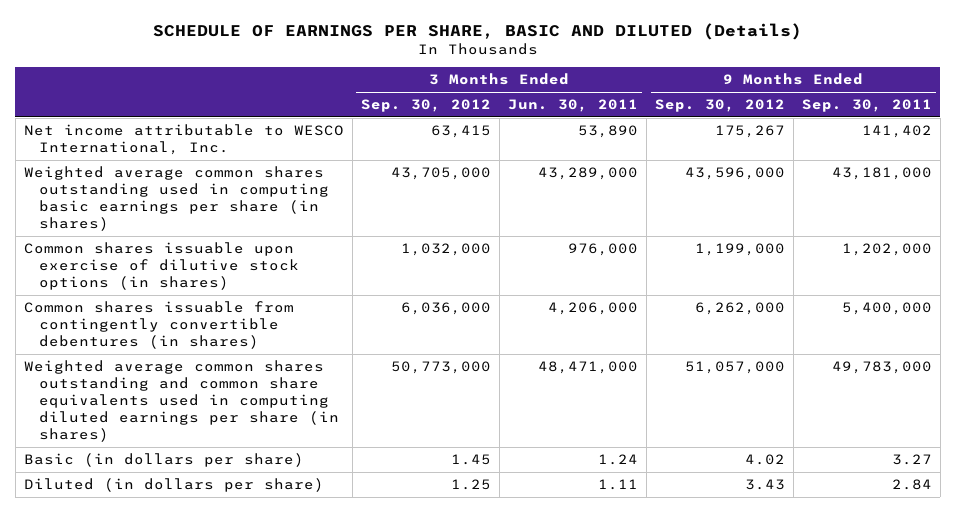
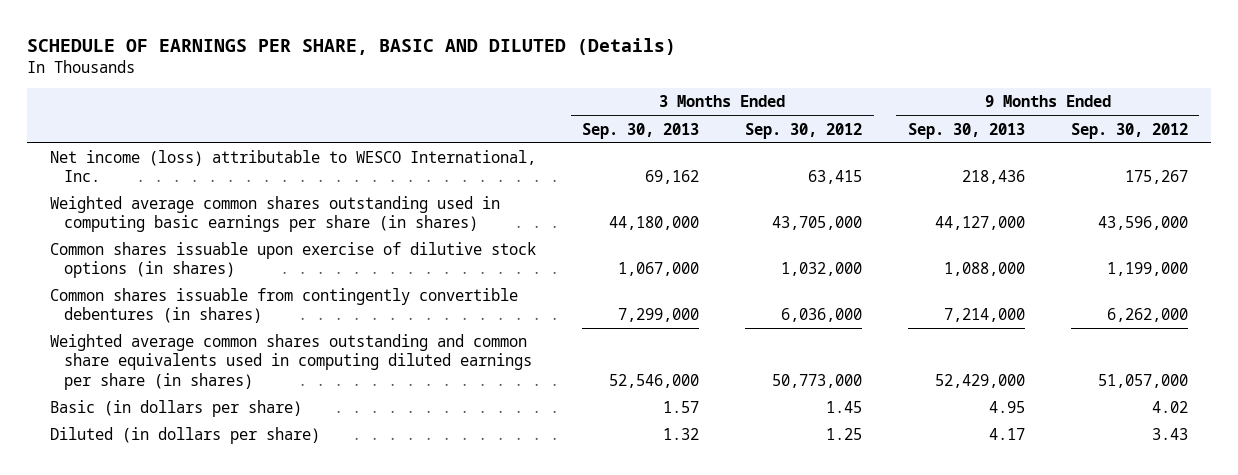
- | 3 Months Ended Sep. 30, 2012 | 3 Months Ended Jun. 30, 2011 | 9 Months Ended Sep. 30, 2012 | 9 Months Ended Sep. 30, 2011
+ | 3 Months Ended Sep. 30, 2013 | 3 Months Ended Sep. 30, 2012 | 9 Months Ended Sep. 30, 2013 | 9 Months Ended Sep. 30, 2012
- Net income attributable to WESCO International, Inc. | 63,415 | 53,890 | 175,267 | 141,402
+ Net income (loss) attributable to WESCO International, Inc. | 69,162 | 63,415 | 218,436 | 175,267

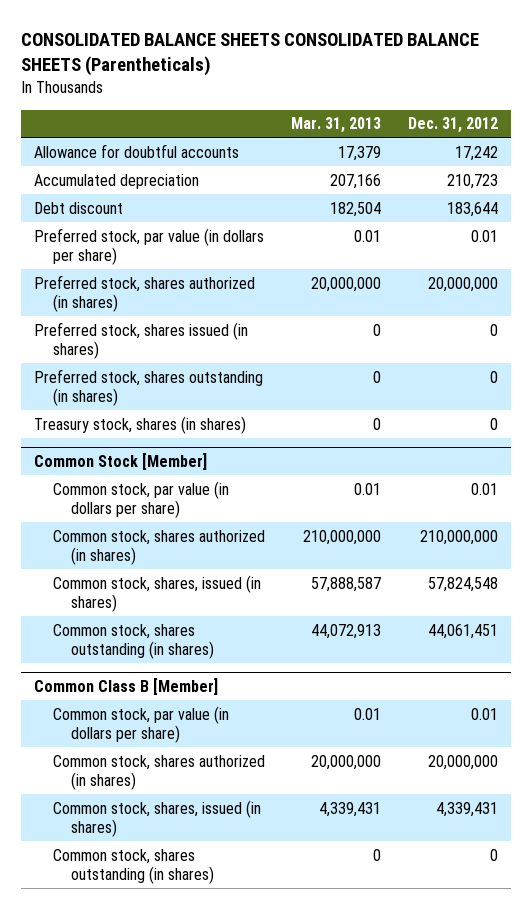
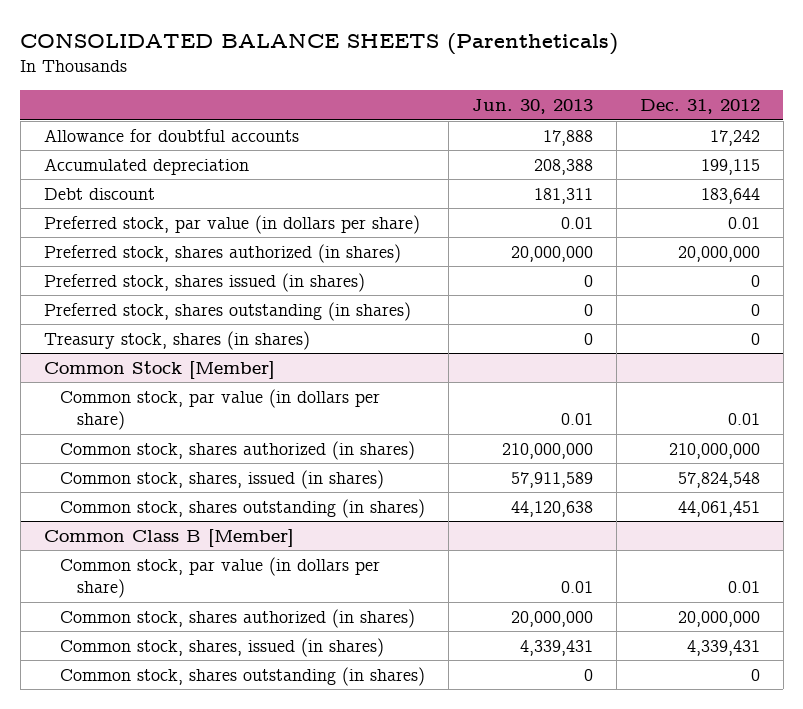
- CONSOLIDATED BALANCE SHEETS CONSOLIDATED BALANCE SHEETS (Parentheticals)
+ CONSOLIDATED BALANCE SHEETS (Parentheticals)
- | Mar. 31, 2013 | Dec. 31, 2012
+ | Jun. 30, 2013 | Dec. 31, 2012
- Accumulated depreciation | 207,166 | 210,723
+ Accumulated depreciation | 208,388 | 199,115

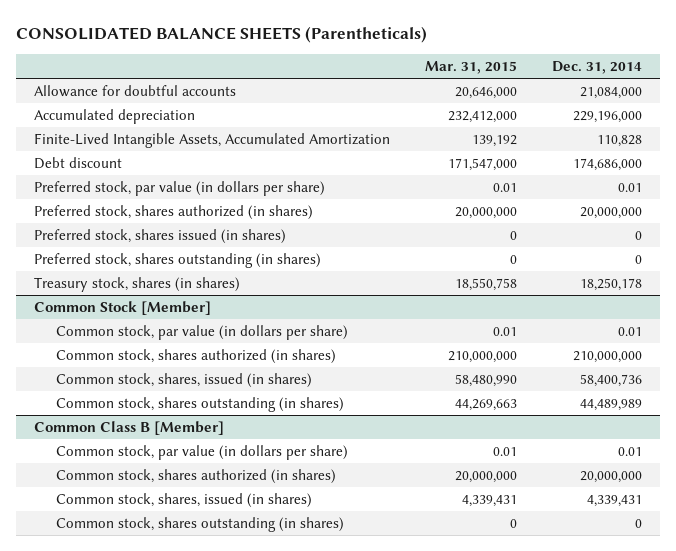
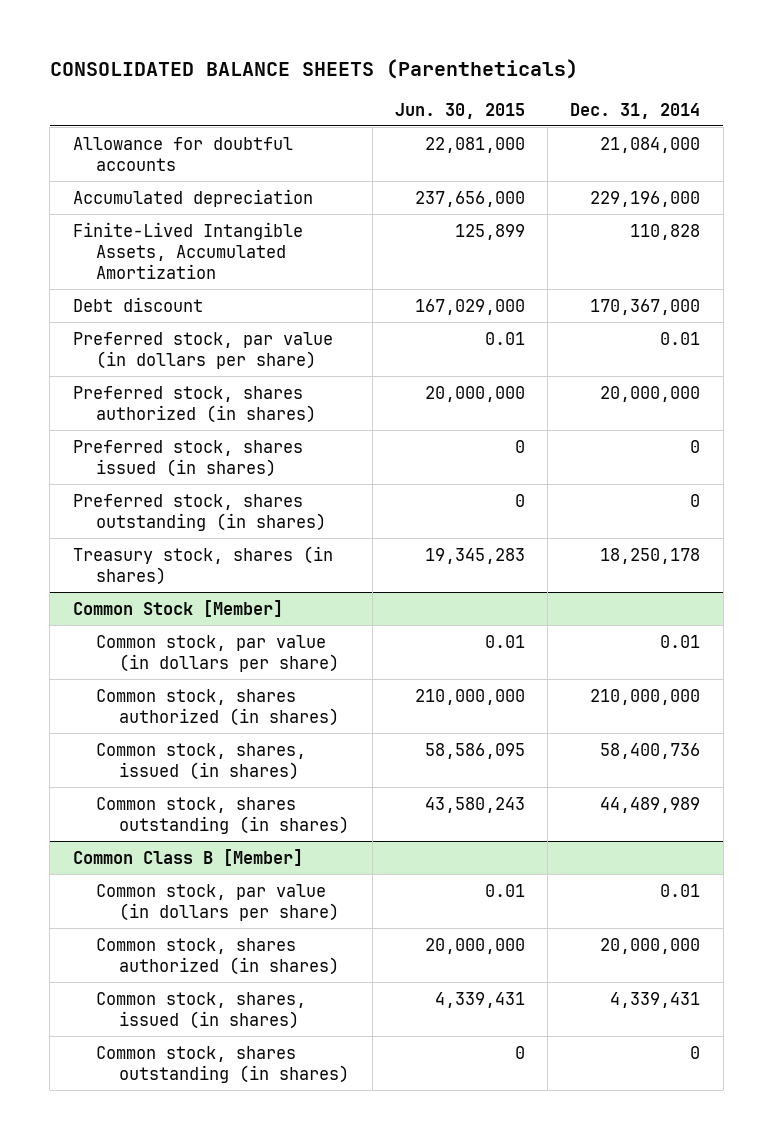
- | Mar. 31, 2015 | Dec. 31, 2014
+ | Jun. 30, 2015 | Dec. 31, 2014
- Debt discount | 171,547,000 | 174,686,000
+ Debt discount | 167,029,000 | 170,367,000

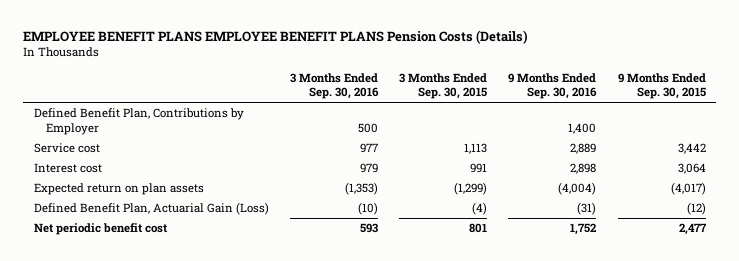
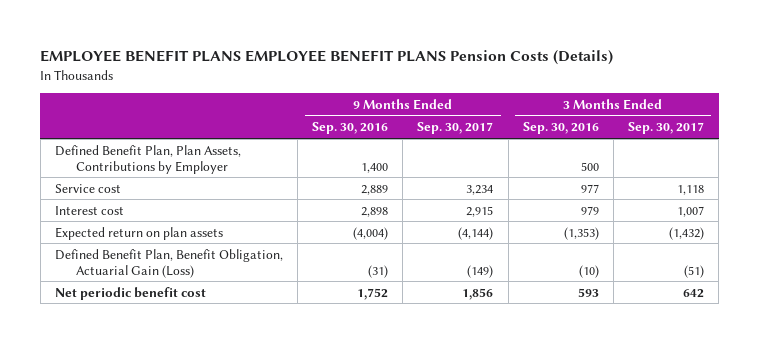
- | 3 Months Ended Sep. 30, 2016 | 3 Months Ended Sep. 30, 2015 | 9 Months Ended Sep. 30, 2016 | 9 Months Ended Sep. 30, 2015
+ | 9 Months Ended Sep. 30, 2016 | 9 Months Ended Sep. 30, 2017 | 3 Months Ended Sep. 30, 2016 | 3 Months Ended Sep. 30, 2017
- Defined Benefit Plan, Contributions by Employer | 500 | | 1,400 |
+ Defined Benefit Plan, Plan Assets, Contributions by Employer | 1,400 | | 500 |
- Defined Benefit Plan, Actuarial Gain (Loss) | (10) | (4) | (31) | (12)
+ Defined Benefit Plan, Benefit Obligation, Actuarial Gain (Loss) | (31) | (149) | (10) | (51)

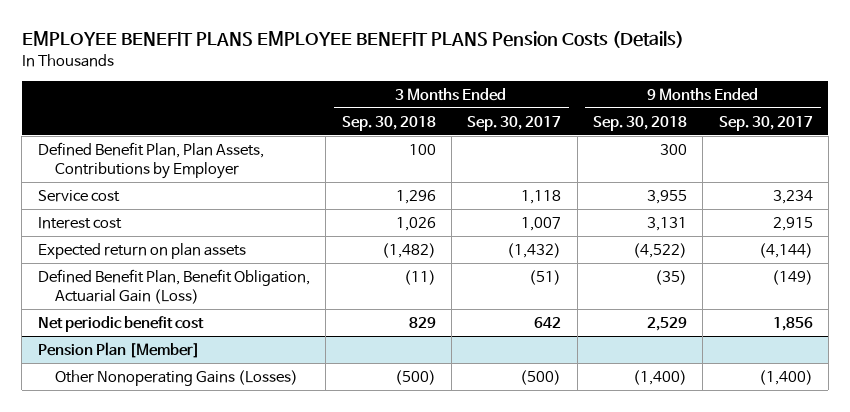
- | 9 Months Ended Sep. 30, 2016 | 9 Months Ended Sep. 30, 2017 | 3 Months Ended Sep. 30, 2016 | 3 Months Ended Sep. 30, 2017
+ | 3 Months Ended Sep. 30, 2018 | 3 Months Ended Sep. 30, 2017 | 9 Months Ended Sep. 30, 2018 | 9 Months Ended Sep. 30, 2017
+ Pension Plan [Member]
+ Other Nonoperating Gains (Losses) | (500) | (500) | (1,400) | (1,400)

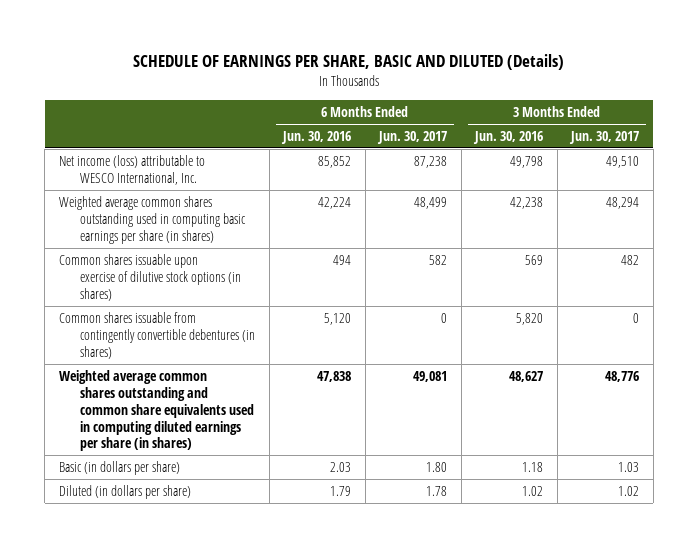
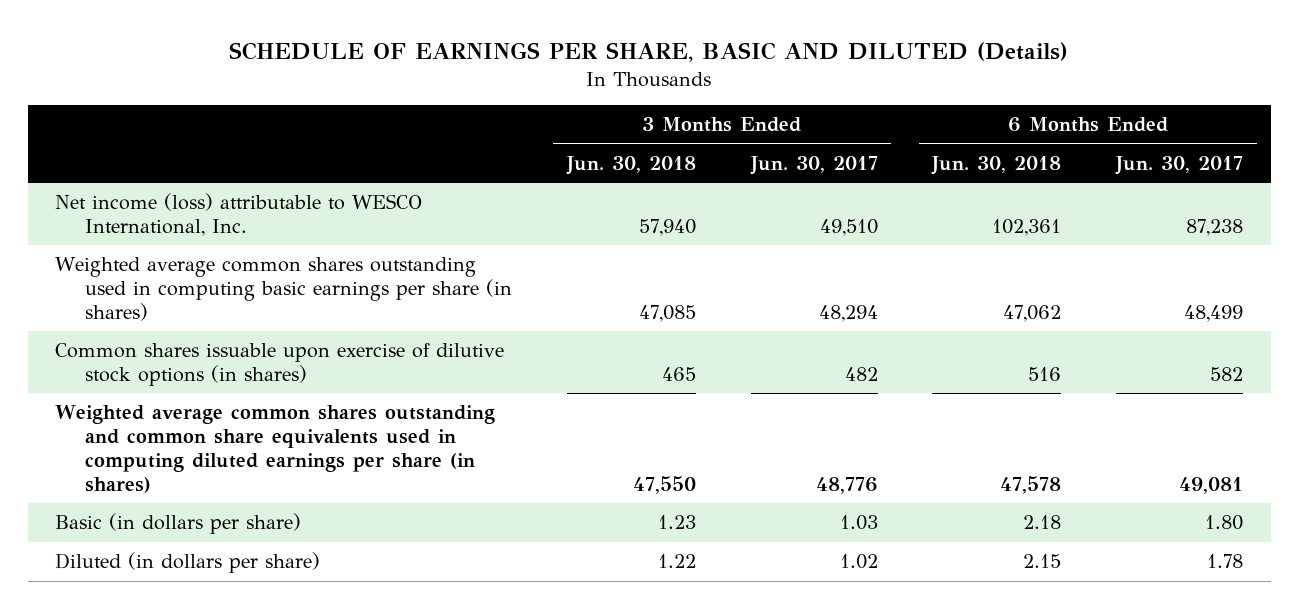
- | 6 Months Ended Jun. 30, 2016 | 6 Months Ended Jun. 30, 2017 | 3 Months Ended Jun. 30, 2016 | 3 Months Ended Jun. 30, 2017
+ | 3 Months Ended Jun. 30, 2018 | 3 Months Ended Jun. 30, 2017 | 6 Months Ended Jun. 30, 2018 | 6 Months Ended Jun. 30, 2017
- Common shares issuable from contingently convertible debentures (in shares) | 5,120 | 0 | 5,820 | 0

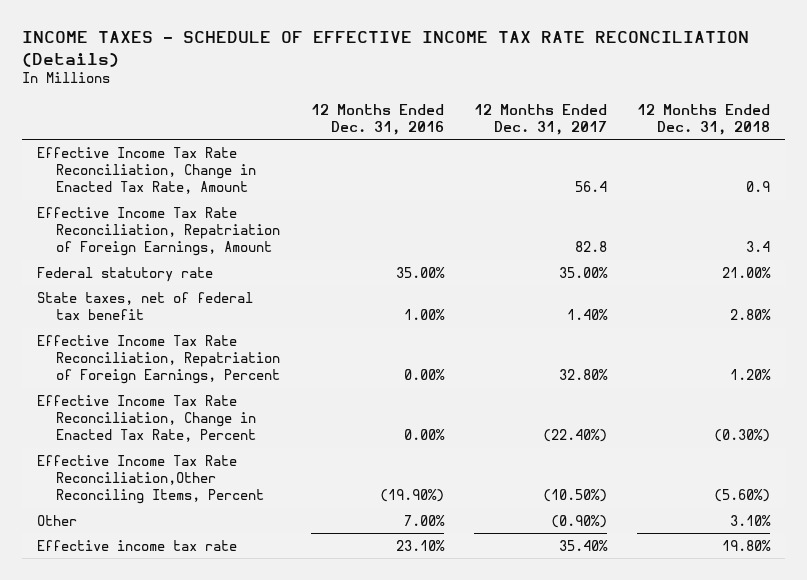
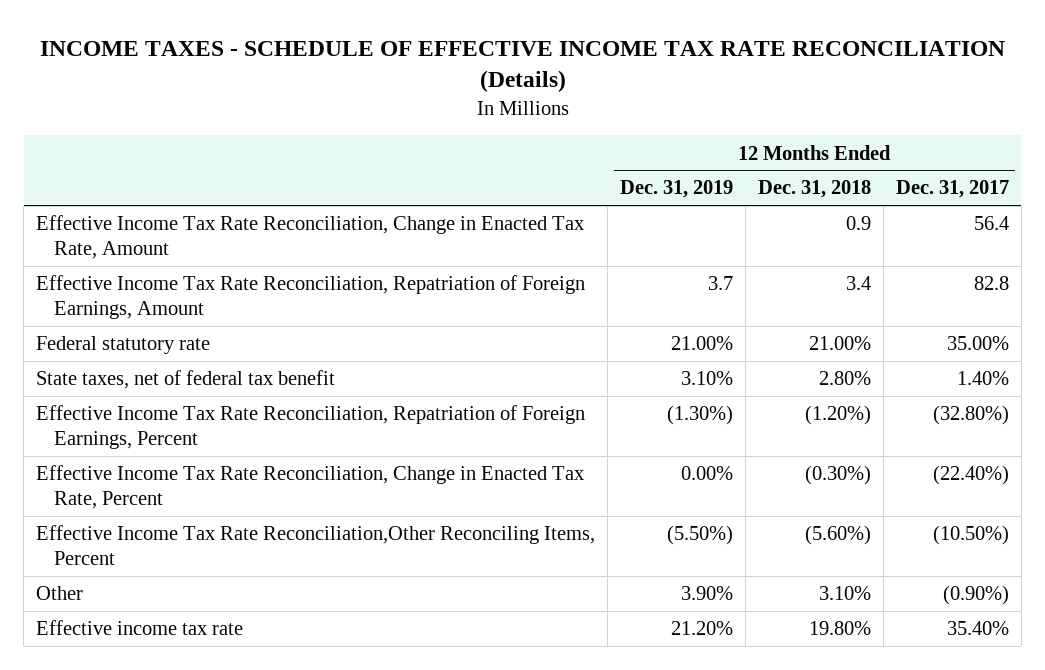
- | 12 Months Ended Dec. 31, 2016 | 12 Months Ended Dec. 31, 2017 | 12 Months Ended Dec. 31, 2018
+ | 12 Months Ended Dec. 31, 2019 | 12 Months Ended Dec. 31, 2018 | 12 Months Ended Dec. 31, 2017
- Effective Income Tax Rate Reconciliation, Repatriation of Foreign Earnings, Percent | 0.00% | 32.80% | 1.20%
+ Effective Income Tax Rate Reconciliation, Repatriation of Foreign Earnings, Percent | (1.30%) | (1.20%) | (32.80%)

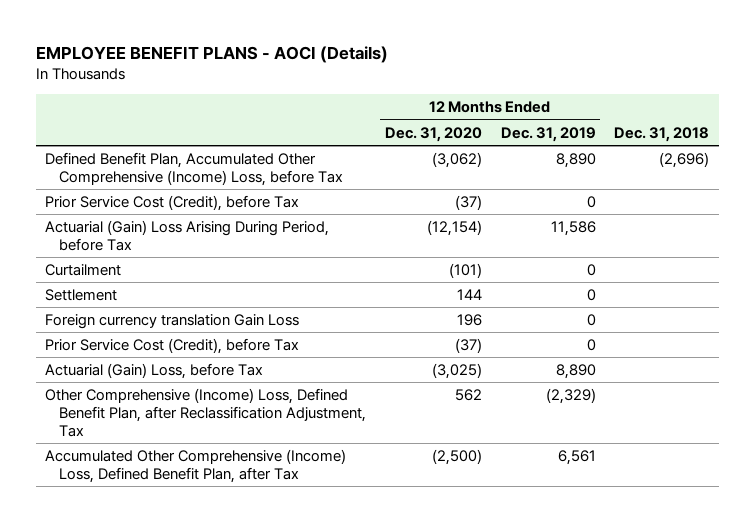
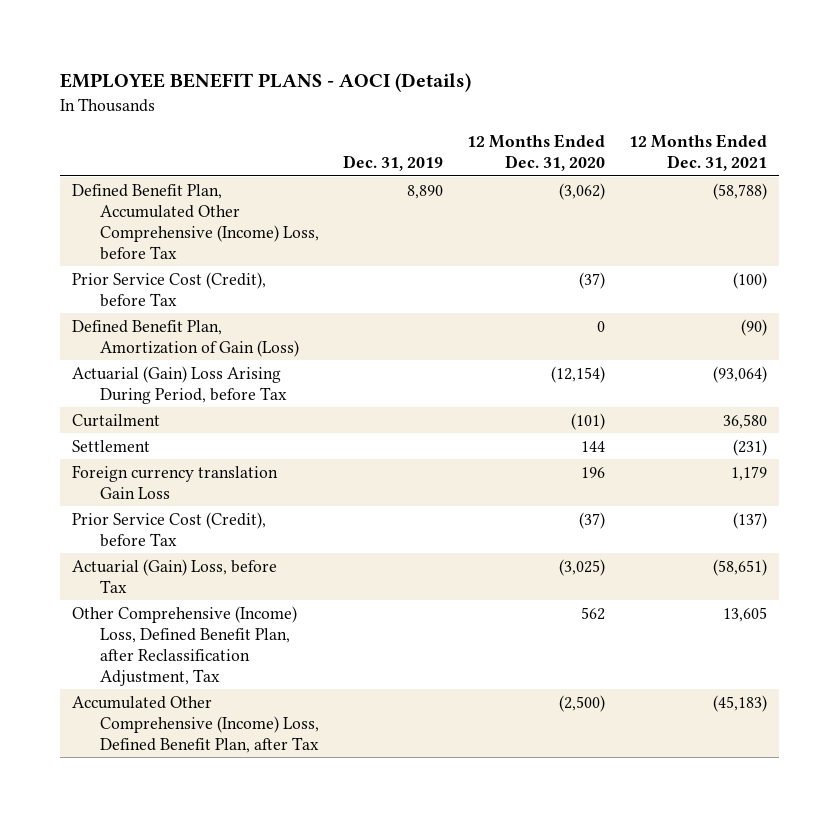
- | 12 Months Ended Dec. 31, 2020 | 12 Months Ended Dec. 31, 2019 | Dec. 31, 2018
+ | Dec. 31, 2019 | 12 Months Ended Dec. 31, 2020 | 12 Months Ended Dec. 31, 2021
+ Defined Benefit Plan, Amortization of Gain (Loss) | | 0 | (90)

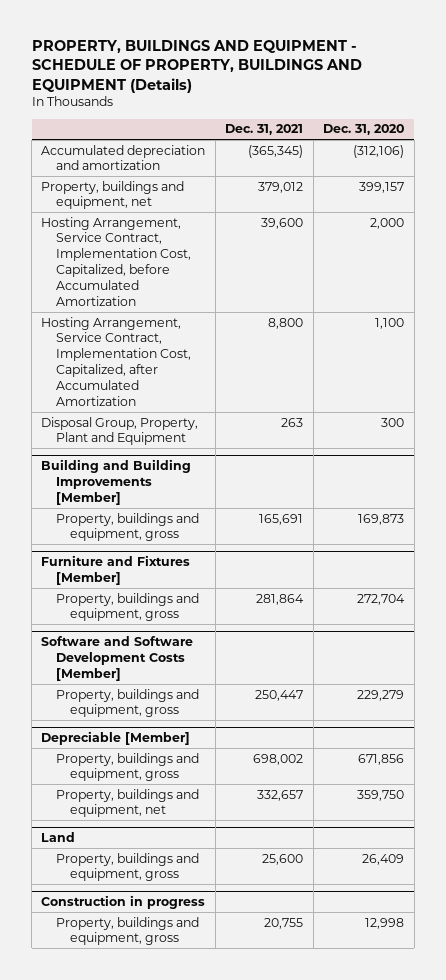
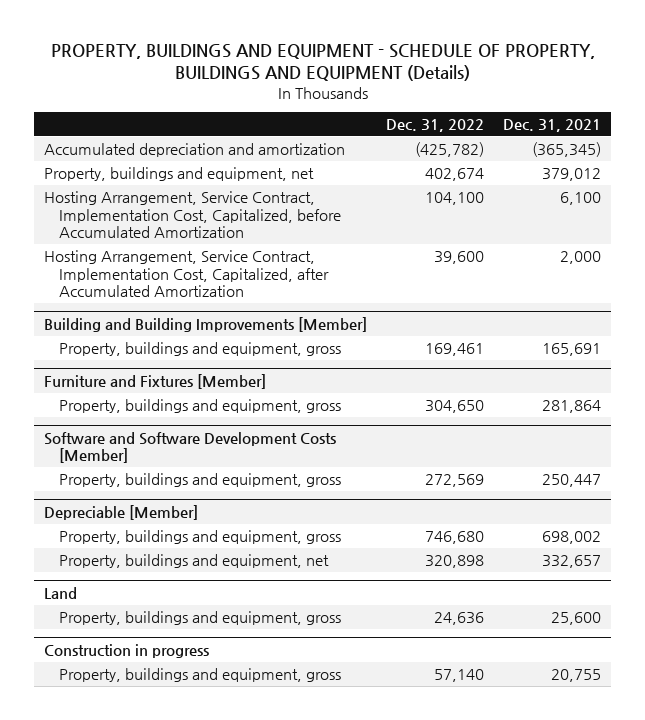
- | Dec. 31, 2021 | Dec. 31, 2020
+ | Dec. 31, 2022 | Dec. 31, 2021
- Hosting Arrangement, Service Contract, Implementation Cost, Capitalized, before Accumulated Amortization | 39,600 | 2,000
- Hosting Arrangement, Service Contract, Implementation Cost, Capitalized, after Accumulated Amortization | 8,800 | 1,100
- Disposal Group, Property, Plant and Equipment | 263 | 300
+ Hosting Arrangement, Service Contract, Implementation Cost, Capitalized, before Accumulated Amortization | 104,100 | 6,100
+ Hosting Arrangement, Service Contract, Implementation Cost, Capitalized, after Accumulated Amortization | 39,600 | 2,000

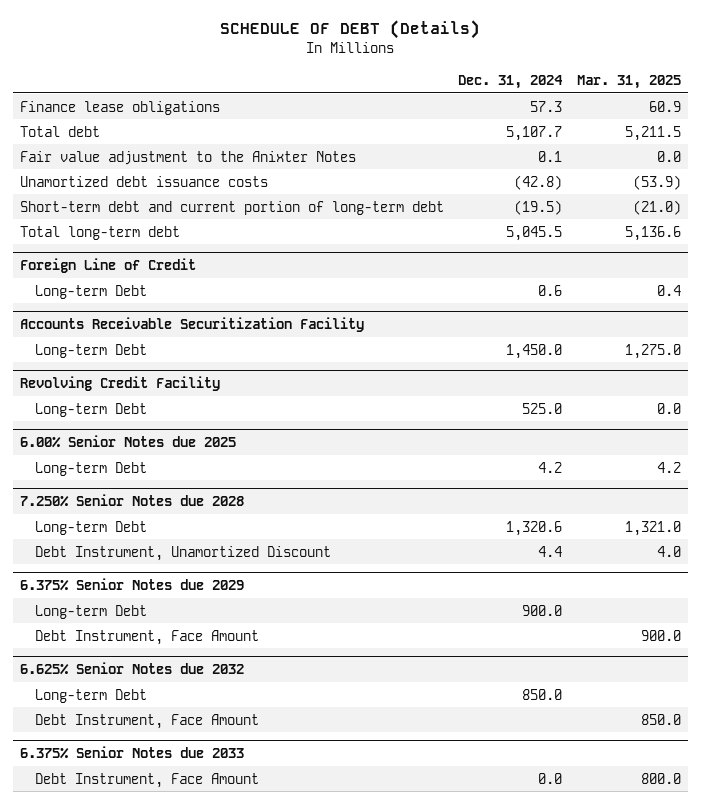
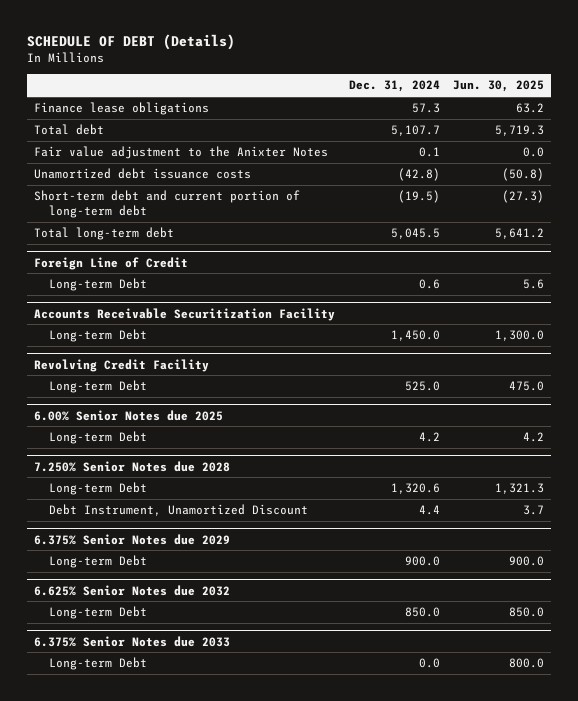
- | Dec. 31, 2024 | Mar. 31, 2025
+ | Dec. 31, 2024 | Jun. 30, 2025
@ 6.375% Senior Notes due 2029
- Debt Instrument, Face Amount | | 900.0
@ 6.625% Senior Notes due 2032
- Debt Instrument, Face Amount | | 850.0
@ 6.375% Senior Notes due 2033
- Debt Instrument, Face Amount | 0.0 | 800.0
+ Long-term Debt | 0.0 | 800.0

